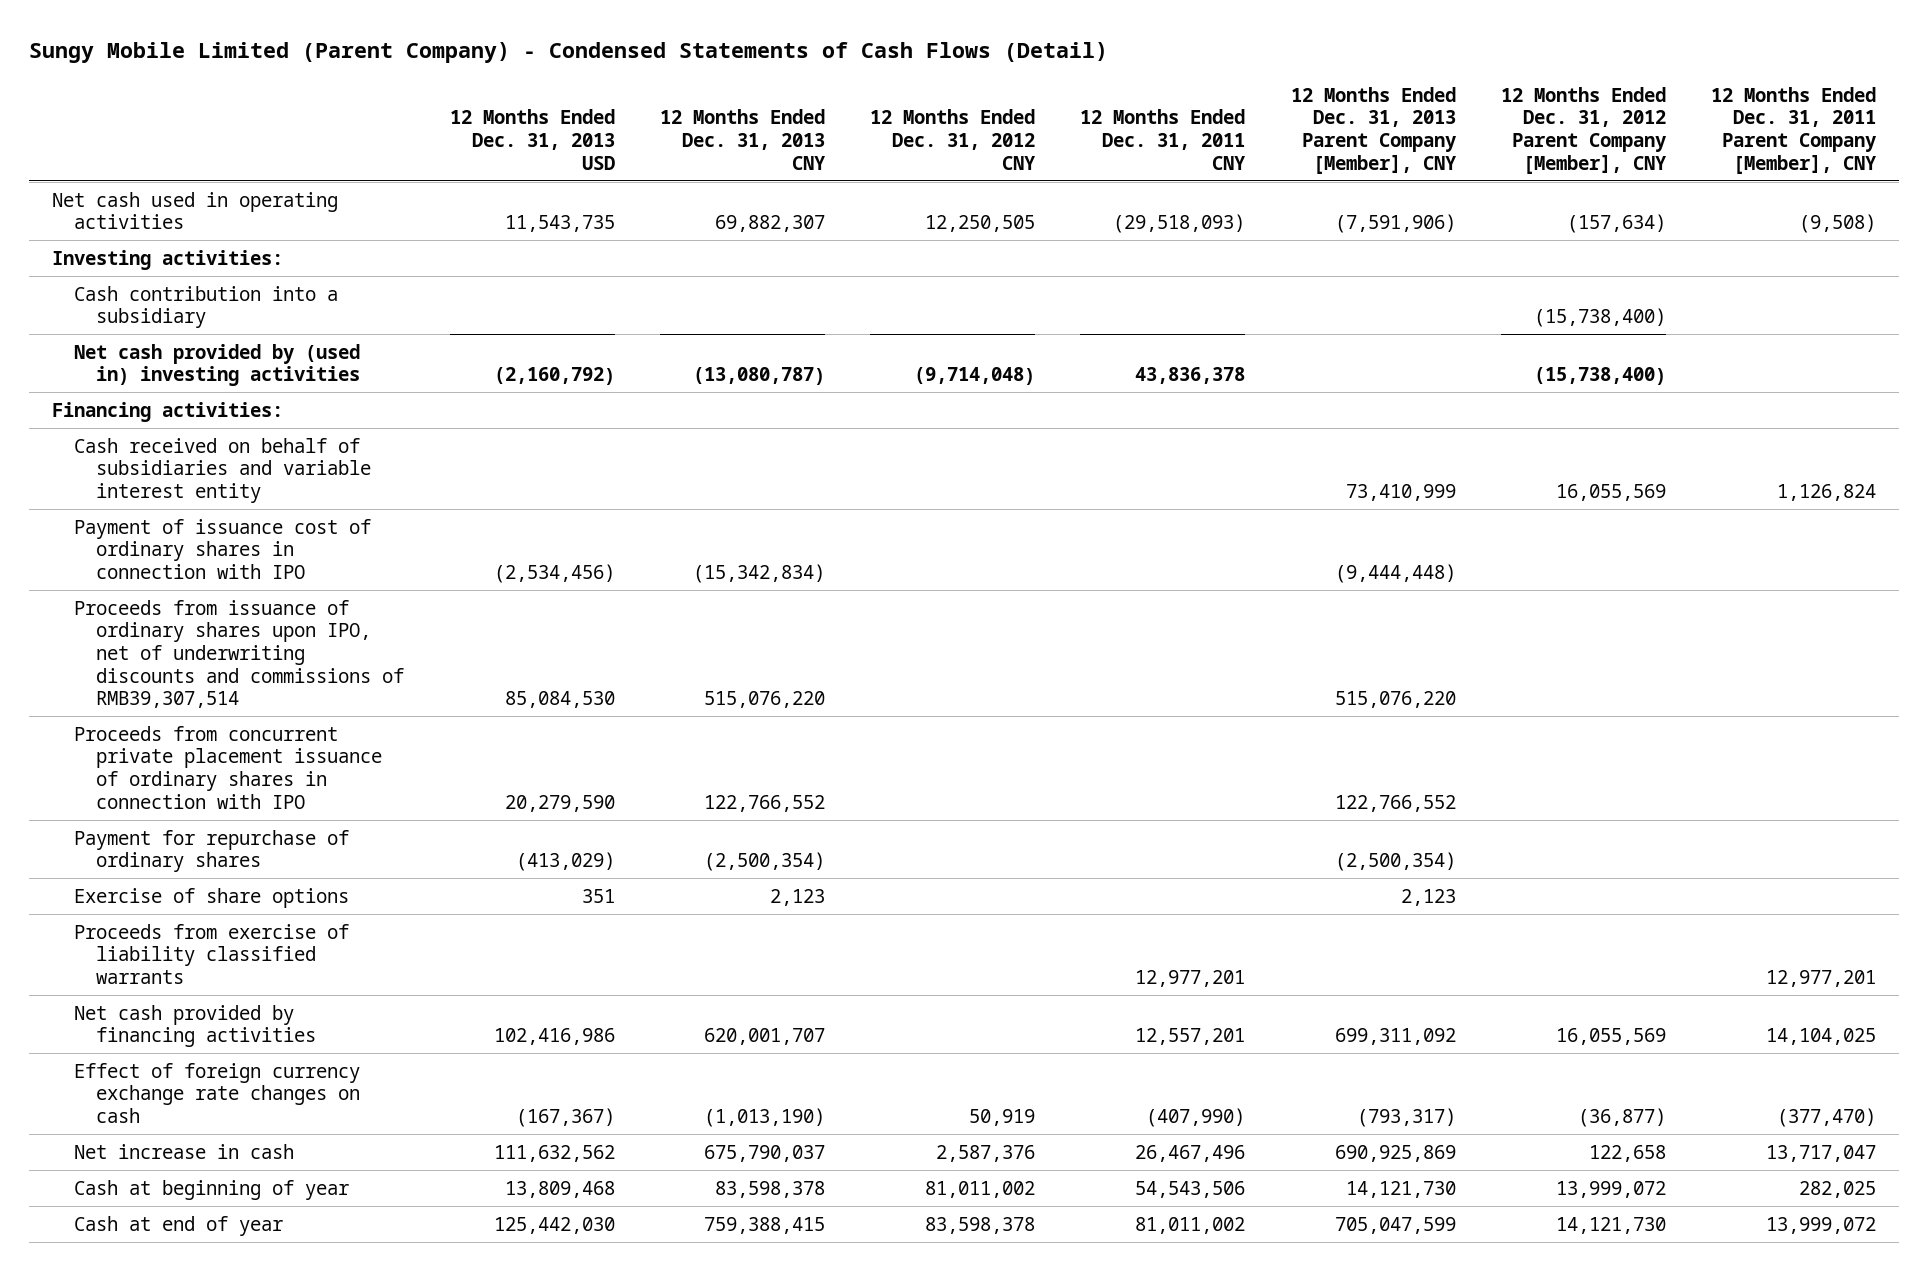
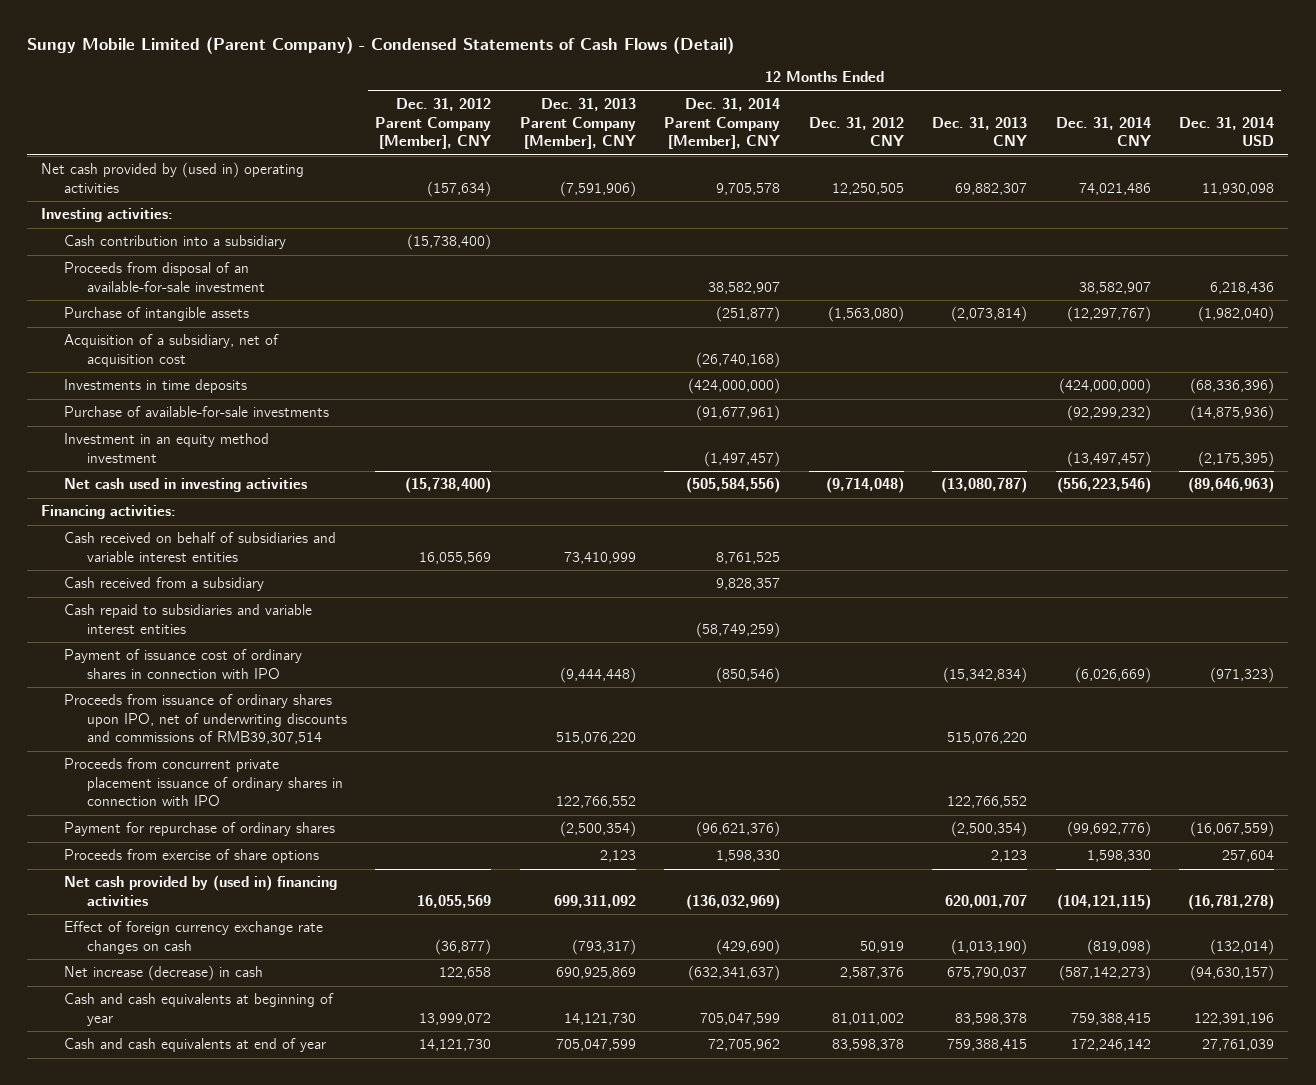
- | 12 Months Ended Dec. 31, 2013 USD | 12 Months Ended Dec. 31, 2013 CNY | 12 Months Ended Dec. 31, 2012 CNY | 12 Months Ended Dec. 31, 2011 CNY | 12 Months Ended Dec. 31, 2013 Parent Company [Member], CNY | 12 Months Ended Dec. 31, 2012 Parent Company [Member], CNY | 12 Months Ended Dec. 31, 2011 Parent Company [Member], CNY
+ | 12 Months Ended Dec. 31, 2012 Parent Company [Member], CNY | 12 Months Ended Dec. 31, 2013 Parent Company [Member], CNY | 12 Months Ended Dec. 31, 2014 Parent Company [Member], CNY | 12 Months Ended Dec. 31, 2012 CNY | 12 Months Ended Dec. 31, 2013 CNY | 12 Months Ended Dec. 31, 2014 CNY | 12 Months Ended Dec. 31, 2014 USD
- Net cash used in operating activities | 11,543,735 | 69,882,307 | 12,250,505 | (29,518,093) | (7,591,906) | (157,634) | (9,508)
+ Net cash provided by (used in) operating activities | (157,634) | (7,591,906) | 9,705,578 | 12,250,505 | 69,882,307 | 74,021,486 | 11,930,098
- Net cash provided by (used in) investing activities | (2,160,792) | (13,080,787) | (9,714,048) | 43,836,378 | | (15,738,400) |
+ Proceeds from disposal of an available-for-sale investment | | | 38,582,907 | | | 38,582,907 | 6,218,436
+ Purchase of intangible assets | | | (251,877) | (1,563,080) | (2,073,814) | (12,297,767) | (1,982,040)
+ Acquisition of a subsidiary, net of acquisition cost | | | (26,740,168) | | | |
+ Investments in time deposits | | | (424,000,000) | | | (424,000,000) | (68,336,396)
+ Purchase of available-for-sale investments | | | (91,677,961) | | | (92,299,232) | (14,875,936)
+ Investment in an equity method investment | | | (1,497,457) | | | (13,497,457) | (2,175,395)
+ Net cash used in investing activities | (15,738,400) | | (505,584,556) | (9,714,048) | (13,080,787) | (556,223,546) | (89,646,963)
- Cash received on behalf of subsidiaries and variable interest entity | | | | | 73,410,999 | 16,055,569 | 1,126,824
+ Cash received on behalf of subsidiaries and variable interest entities | 16,055,569 | 73,410,999 | 8,761,525 | | | |
+ Cash received from a subsidiary | | | 9,828,357 | | | |
+ Cash repaid to subsidiaries and variable interest entities | | | (58,749,259) | | | |
- Exercise of share options | 351 | 2,123 | | | 2,123 | |
- Proceeds from exercise of liability classified warrants | | | | 12,977,201 | | | 12,977,201
- Net cash provided by financing activities | 102,416,986 | 620,001,707 | | 12,557,201 | 699,311,092 | 16,055,569 | 14,104,025
+ Proceeds from exercise of share options | | 2,123 | 1,598,330 | | 2,123 | 1,598,330 | 257,604
+ Net cash provided by (used in) financing activities | 16,055,569 | 699,311,092 | (136,032,969) | | 620,001,707 | (104,121,115) | (16,781,278)
- Net increase in cash | 111,632,562 | 675,790,037 | 2,587,376 | 26,467,496 | 690,925,869 | 122,658 | 13,717,047
- Cash at beginning of year | 13,809,468 | 83,598,378 | 81,011,002 | 54,543,506 | 14,121,730 | 13,999,072 | 282,025
- Cash at end of year | 125,442,030 | 759,388,415 | 83,598,378 | 81,011,002 | 705,047,599 | 14,121,730 | 13,999,072
+ Net increase (decrease) in cash | 122,658 | 690,925,869 | (632,341,637) | 2,587,376 | 675,790,037 | (587,142,273) | (94,630,157)
+ Cash and cash equivalents at beginning of year | 13,999,072 | 14,121,730 | 705,047,599 | 81,011,002 | 83,598,378 | 759,388,415 | 122,391,196
+ Cash and cash equivalents at end of year | 14,121,730 | 705,047,599 | 72,705,962 | 83,598,378 | 759,388,415 | 172,246,142 | 27,761,039

